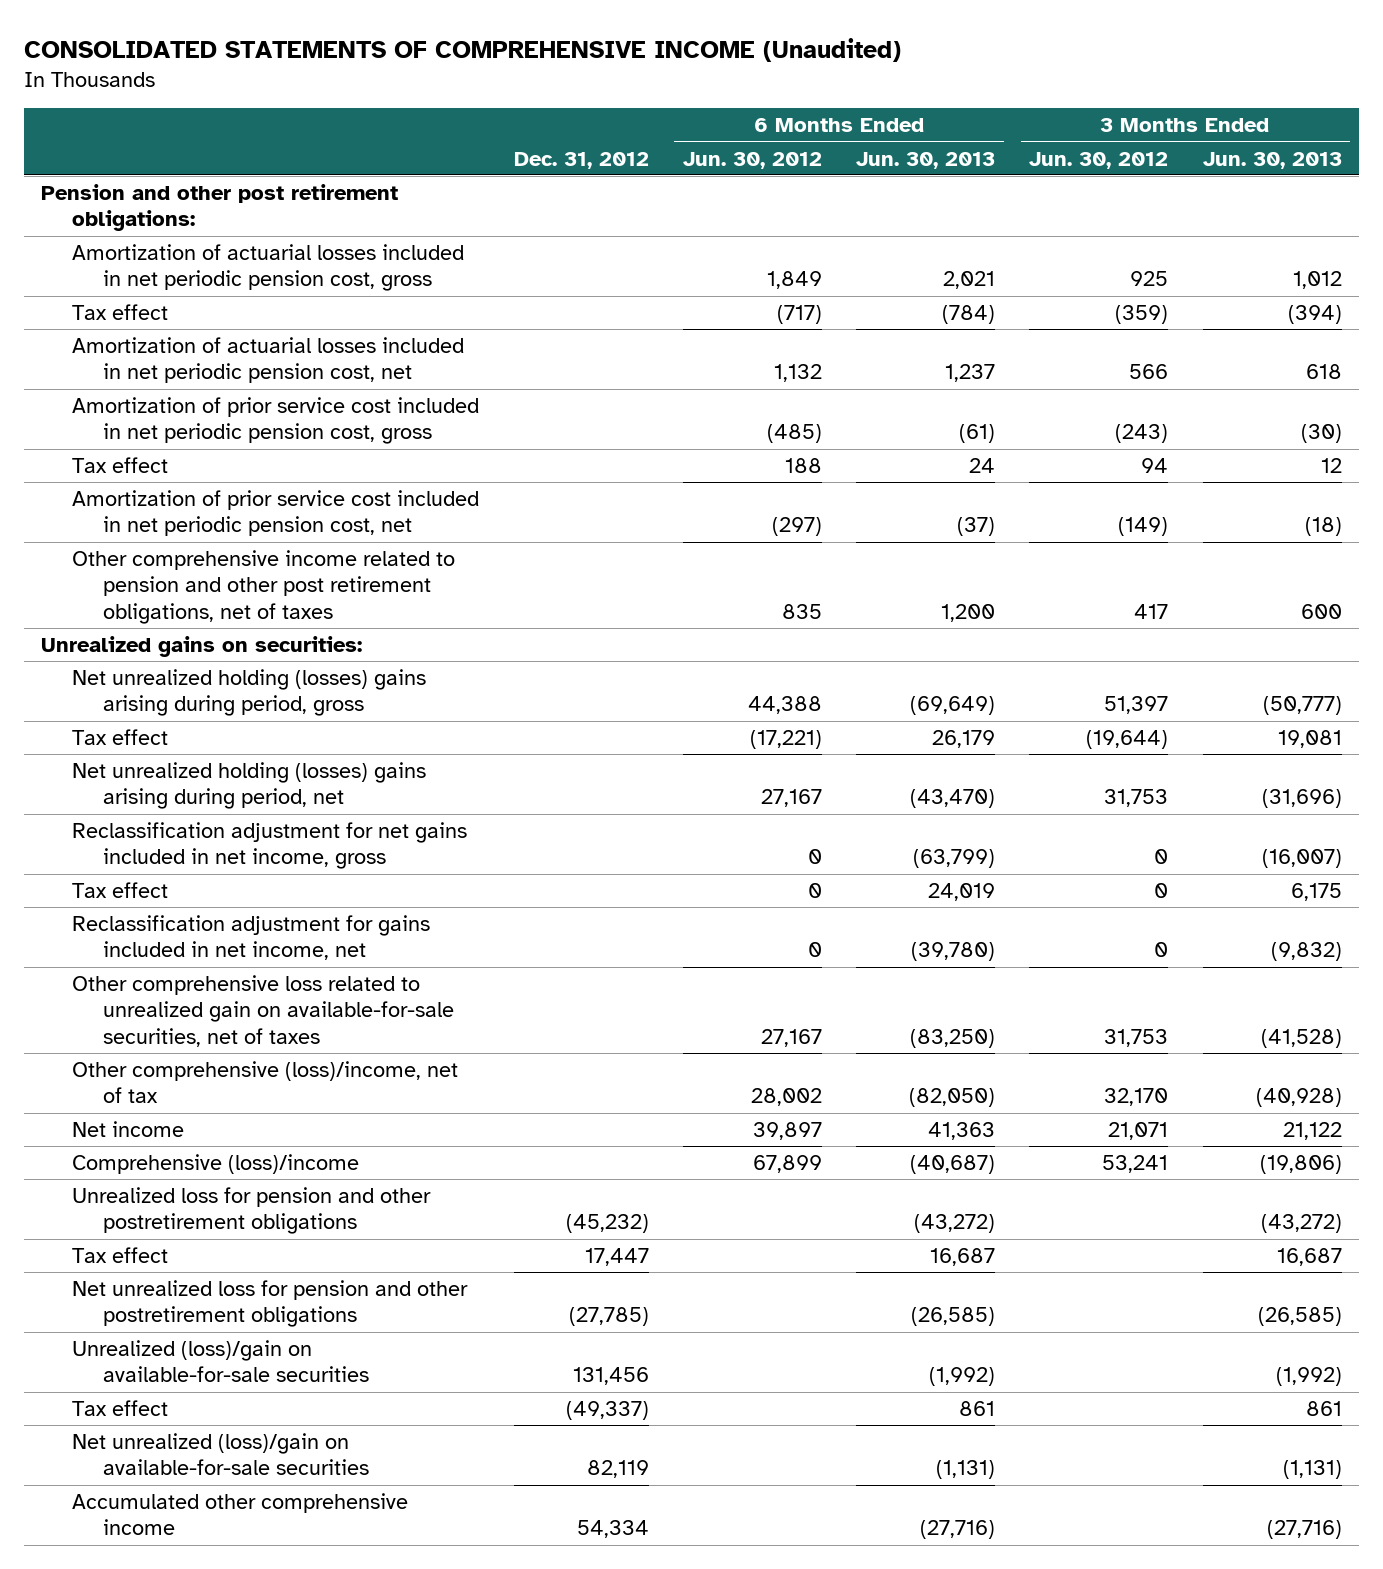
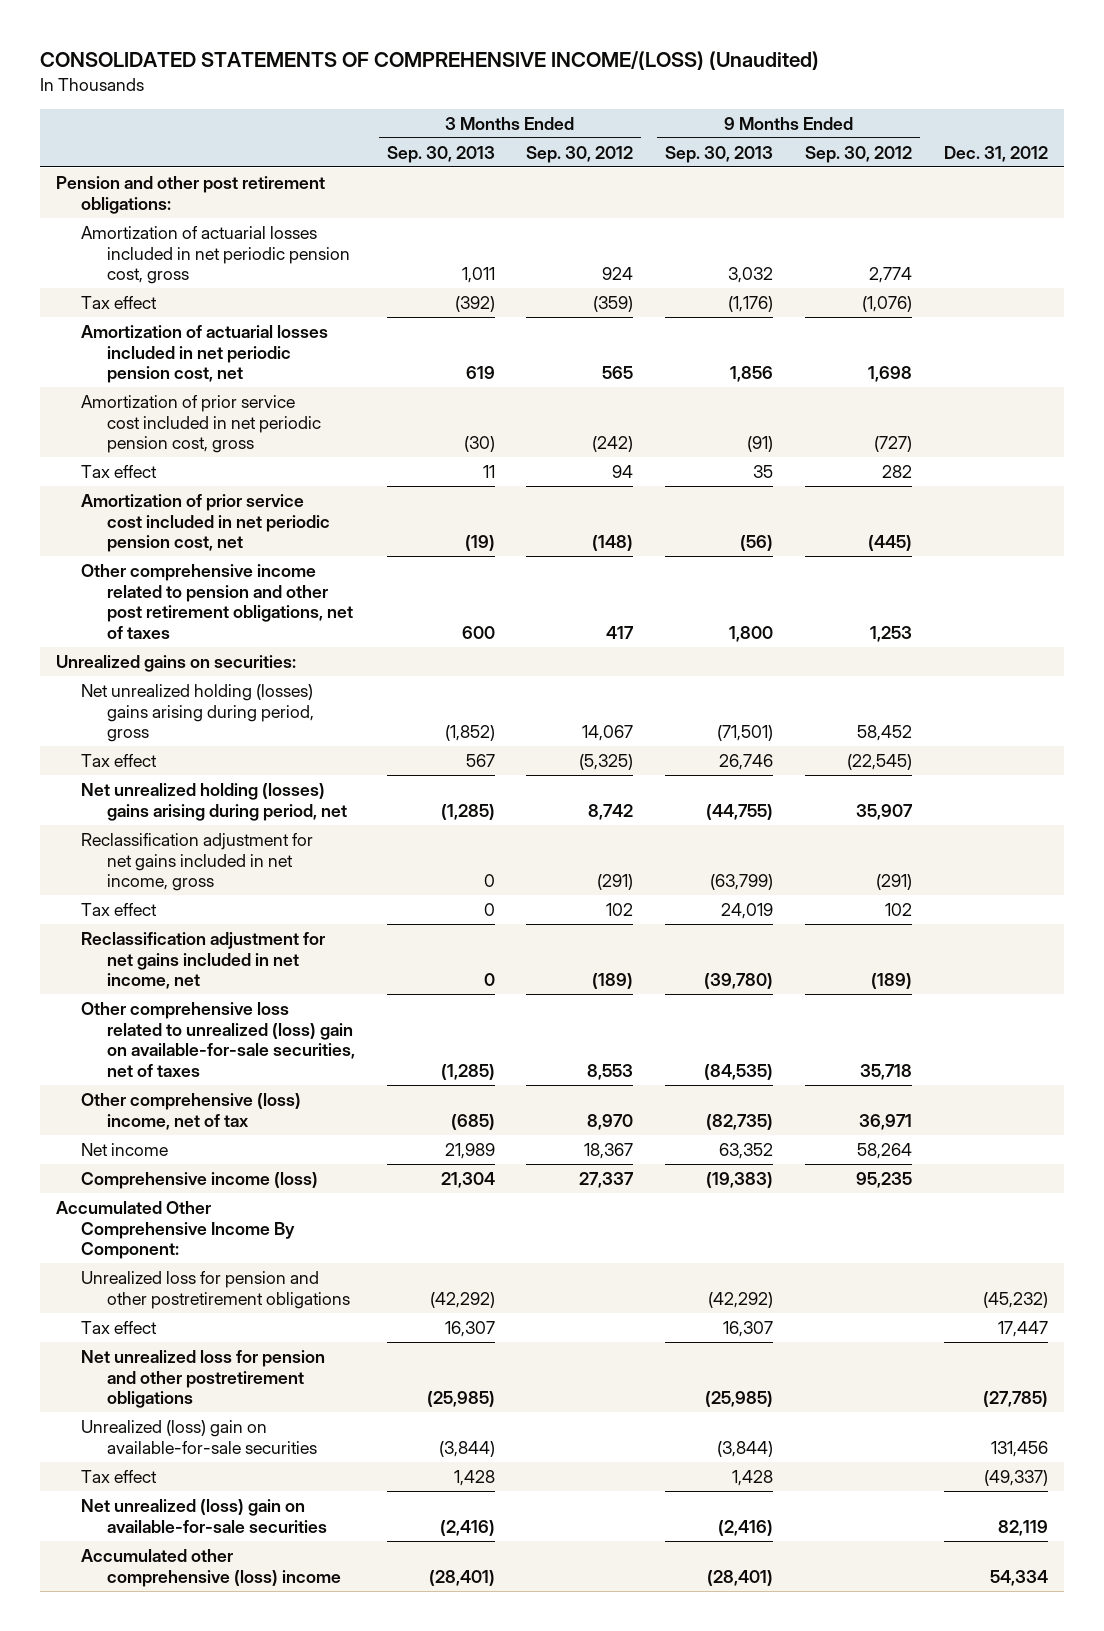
- CONSOLIDATED STATEMENTS OF COMPREHENSIVE INCOME (Unaudited)
+ CONSOLIDATED STATEMENTS OF COMPREHENSIVE INCOME/(LOSS) (Unaudited)
- | Dec. 31, 2012 | 6 Months Ended Jun. 30, 2012 | 6 Months Ended Jun. 30, 2013 | 3 Months Ended Jun. 30, 2012 | 3 Months Ended Jun. 30, 2013
+ | 3 Months Ended Sep. 30, 2013 | 3 Months Ended Sep. 30, 2012 | 9 Months Ended Sep. 30, 2013 | 9 Months Ended Sep. 30, 2012 | Dec. 31, 2012
- Reclassification adjustment for gains included in net income, net | | 0 | (39,780) | 0 | (9,832)
- Other comprehensive loss related to unrealized gain on available-for-sale securities, net of taxes | | 27,167 | (83,250) | 31,753 | (41,528)
- Other comprehensive (loss)/income, net of tax | | 28,002 | (82,050) | 32,170 | (40,928)
+ Reclassification adjustment for net gains included in net income, net | 0 | (189) | (39,780) | (189) |
+ Other comprehensive loss related to unrealized (loss) gain on available-for-sale securities, net of taxes | (1,285) | 8,553 | (84,535) | 35,718 |
+ Other comprehensive (loss) income, net of tax | (685) | 8,970 | (82,735) | 36,971 |
- Comprehensive (loss)/income | | 67,899 | (40,687) | 53,241 | (19,806)
+ Comprehensive income (loss) | 21,304 | 27,337 | (19,383) | 95,235 |
+ Accumulated Other Comprehensive Income By Component:
- Unrealized (loss)/gain on available-for-sale securities | 131,456 | | (1,992) | | (1,992)
+ Unrealized (loss) gain on available-for-sale securities | (3,844) | | (3,844) | | 131,456
- Net unrealized (loss)/gain on available-for-sale securities | 82,119 | | (1,131) | | (1,131)
- Accumulated other comprehensive income | 54,334 | | (27,716) | | (27,716)
+ Net unrealized (loss) gain on available-for-sale securities | (2,416) | | (2,416) | | 82,119
+ Accumulated other comprehensive (loss) income | (28,401) | | (28,401) | | 54,334

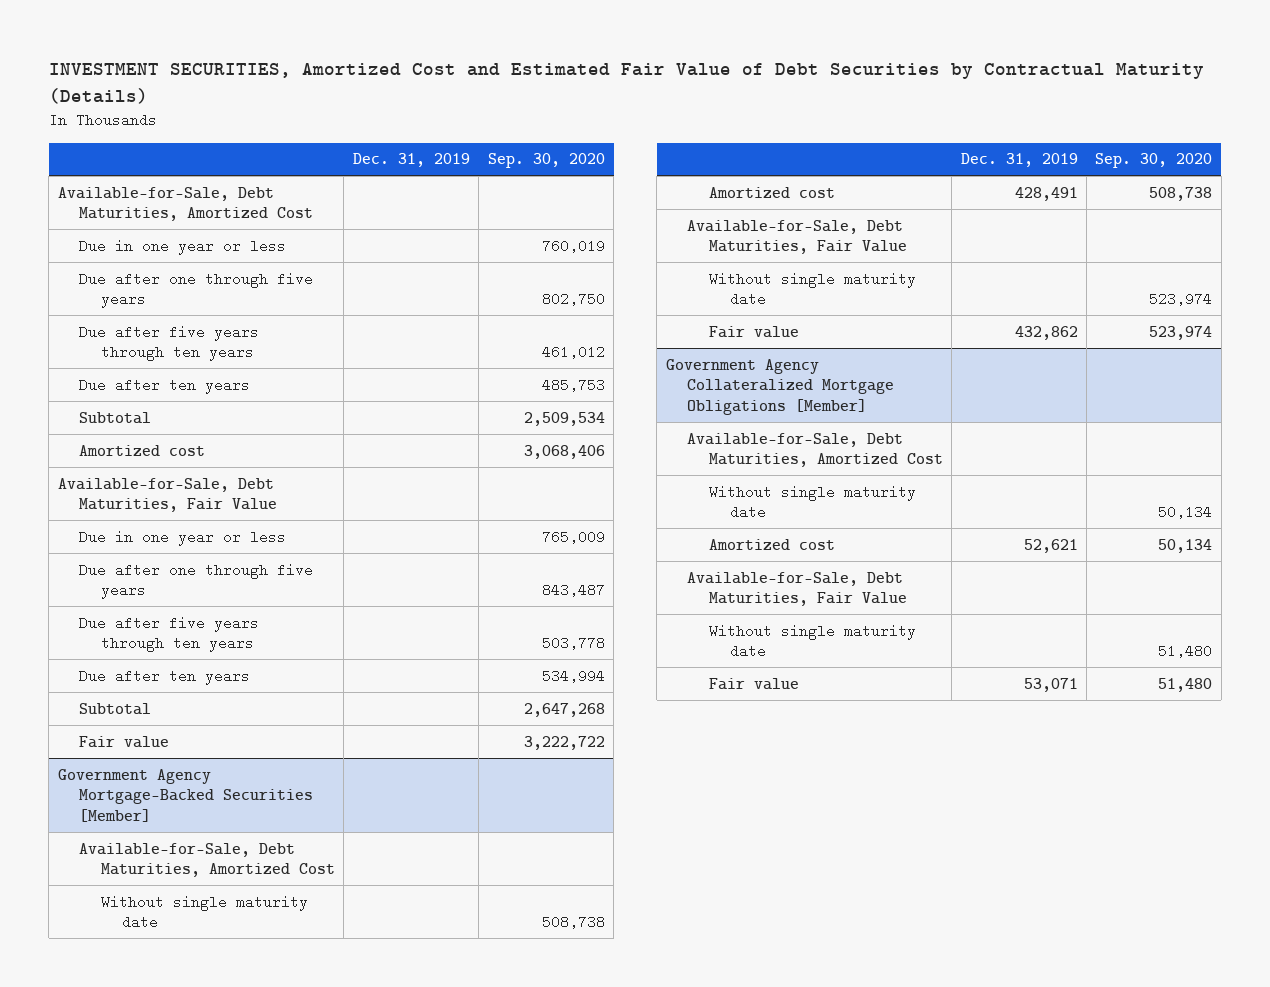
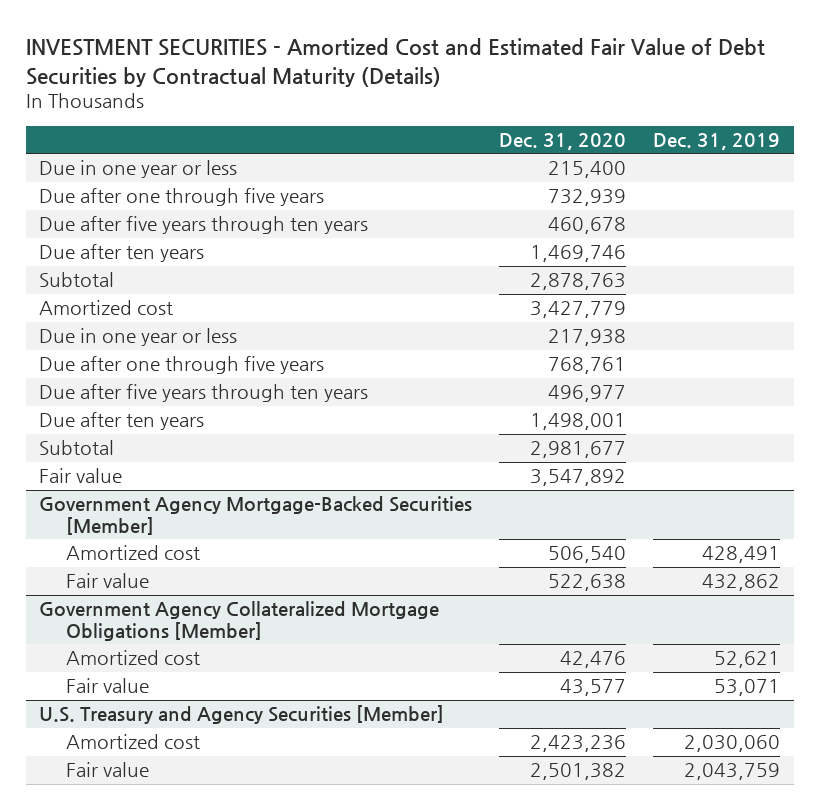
- INVESTMENT SECURITIES, Amortized Cost and Estimated Fair Value of Debt Securities by Contractual Maturity (Details)
+ INVESTMENT SECURITIES - Amortized Cost and Estimated Fair Value of Debt Securities by Contractual Maturity (Details)
- | Dec. 31, 2019 | Sep. 30, 2020
+ | Dec. 31, 2020 | Dec. 31, 2019
- Available-for-Sale, Debt Maturities, Amortized Cost
- Available-for-Sale, Debt Maturities, Fair Value
@ Government Agency Mortgage-Backed Securities [Member]
- Available-for-Sale, Debt Maturities, Amortized Cost
- Without single maturity date | | 508,738
- Available-for-Sale, Debt Maturities, Fair Value
- Without single maturity date | | 523,974
@ Government Agency Collateralized Mortgage Obligations [Member]
- Available-for-Sale, Debt Maturities, Amortized Cost
- Without single maturity date | | 50,134
- Available-for-Sale, Debt Maturities, Fair Value
- Without single maturity date | | 51,480
+ U.S. Treasury and Agency Securities [Member]
+ Amortized cost | 2,423,236 | 2,030,060
+ Fair value | 2,501,382 | 2,043,759

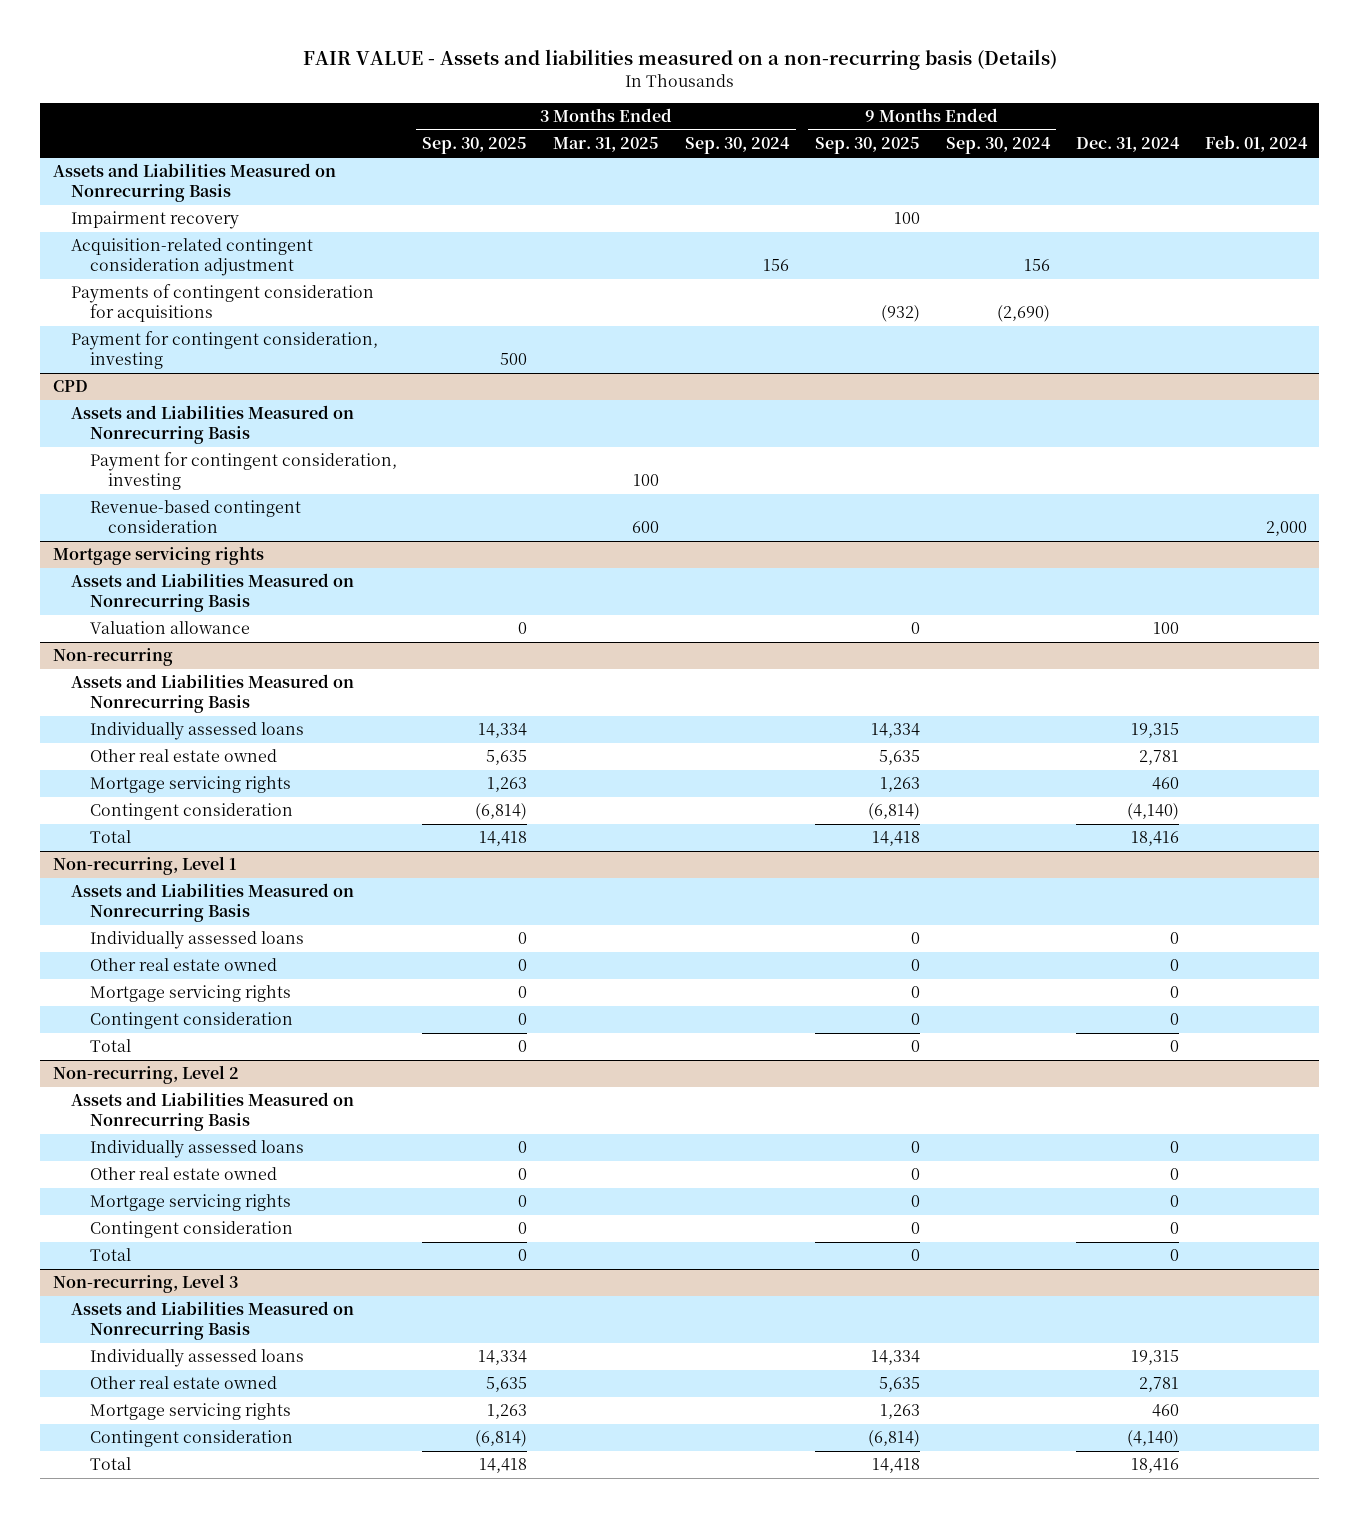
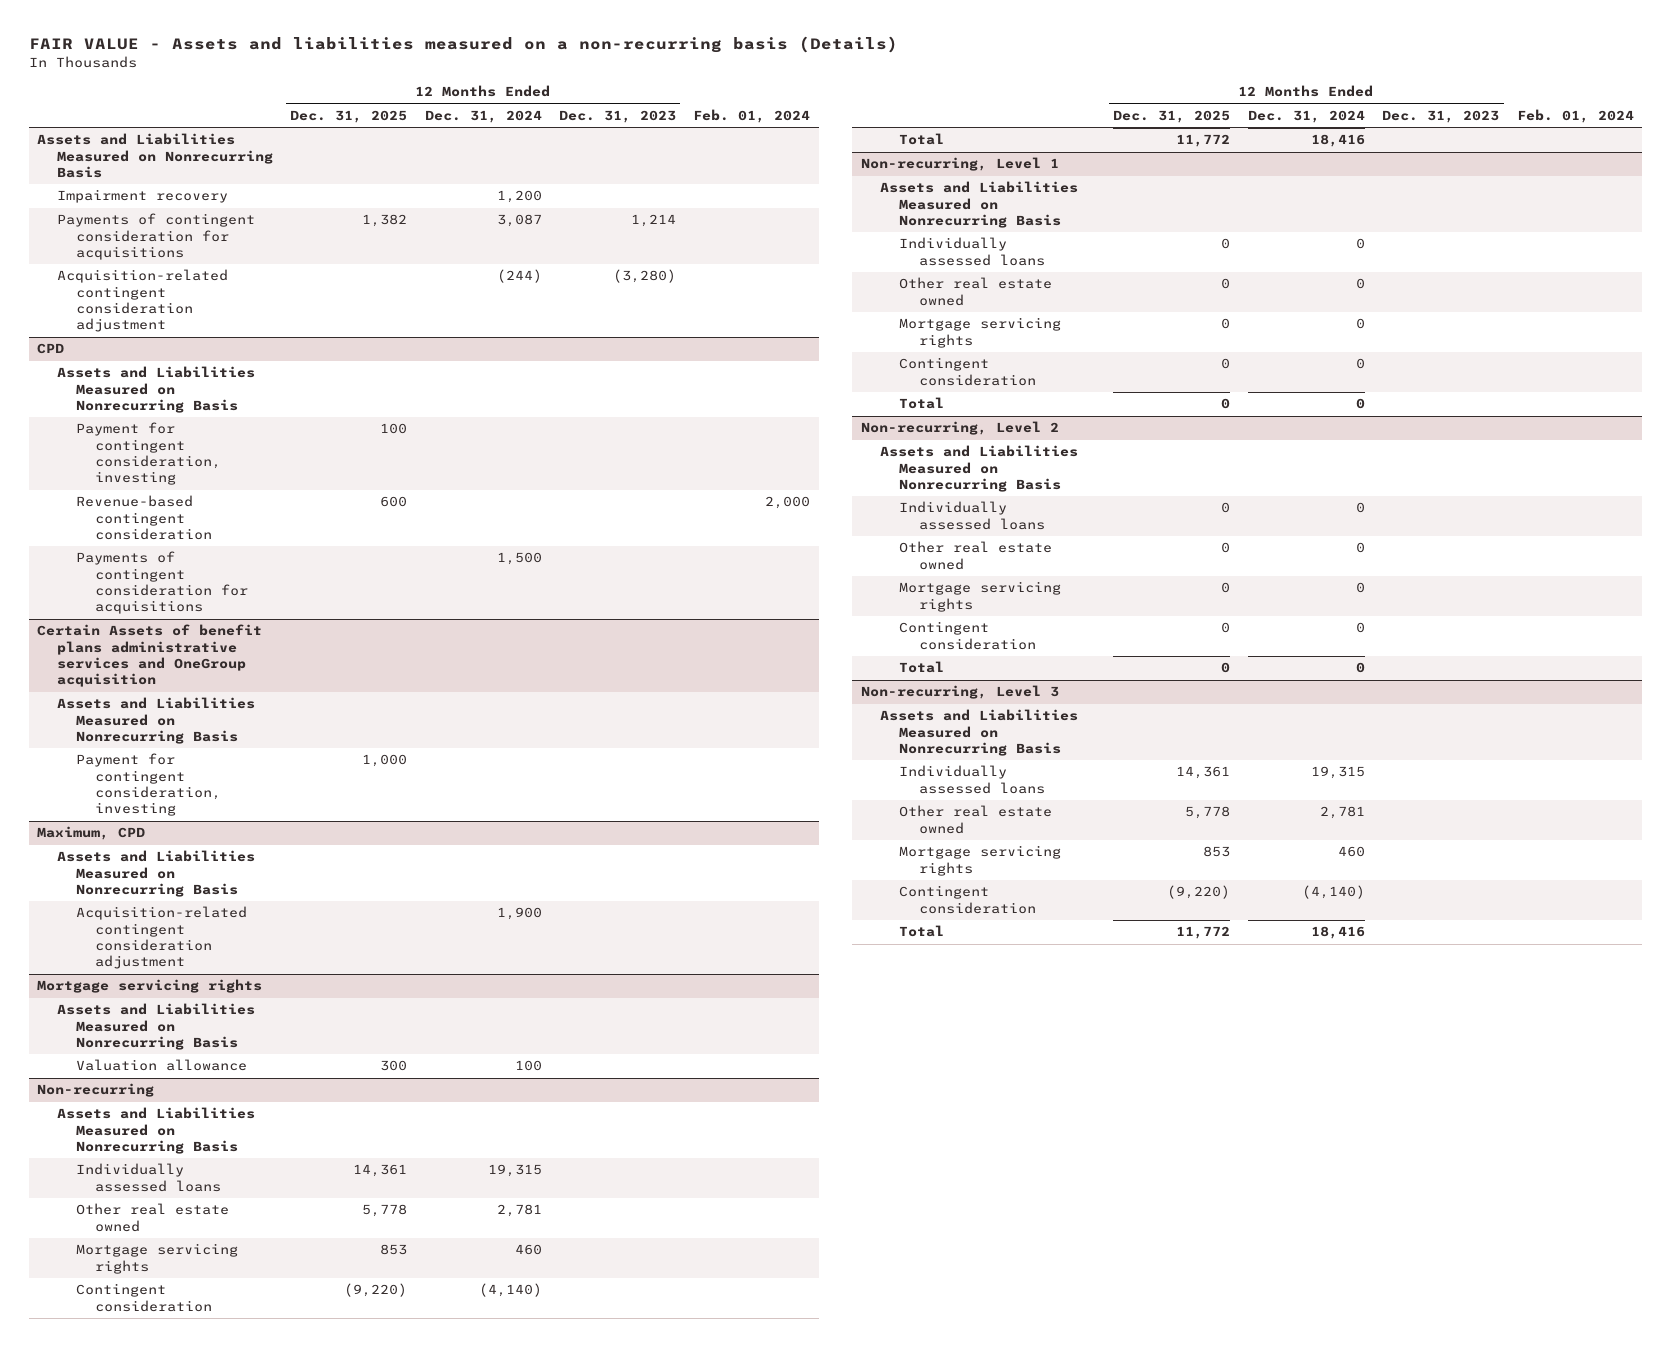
- | 3 Months Ended Sep. 30, 2025 | 3 Months Ended Mar. 31, 2025 | 3 Months Ended Sep. 30, 2024 | 9 Months Ended Sep. 30, 2025 | 9 Months Ended Sep. 30, 2024 | Dec. 31, 2024 | Feb. 01, 2024
+ | 12 Months Ended Dec. 31, 2025 | 12 Months Ended Dec. 31, 2024 | 12 Months Ended Dec. 31, 2023 | Feb. 01, 2024
- Payment for contingent consideration, investing | 500 | | | | | |
moved down: Acquisition-related contingent consideration adjustment | | (244) | (3,280) |
@ CPD
+ Payments of contingent consideration for acquisitions | | 1,500 | |
+ Certain Assets of benefit plans administrative services and OneGroup acquisition
+ Assets and Liabilities Measured on Nonrecurring Basis
+ Payment for contingent consideration, investing | 1,000 | | |
+ Maximum, CPD
+ Assets and Liabilities Measured on Nonrecurring Basis
+ Acquisition-related contingent consideration adjustment | | 1,900 | |

